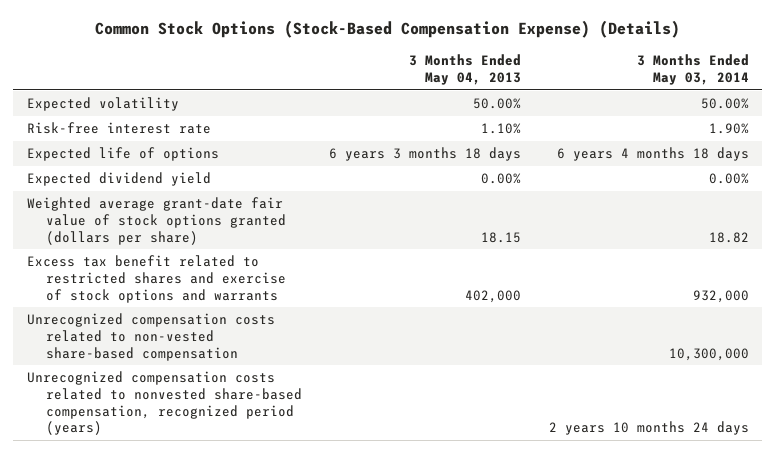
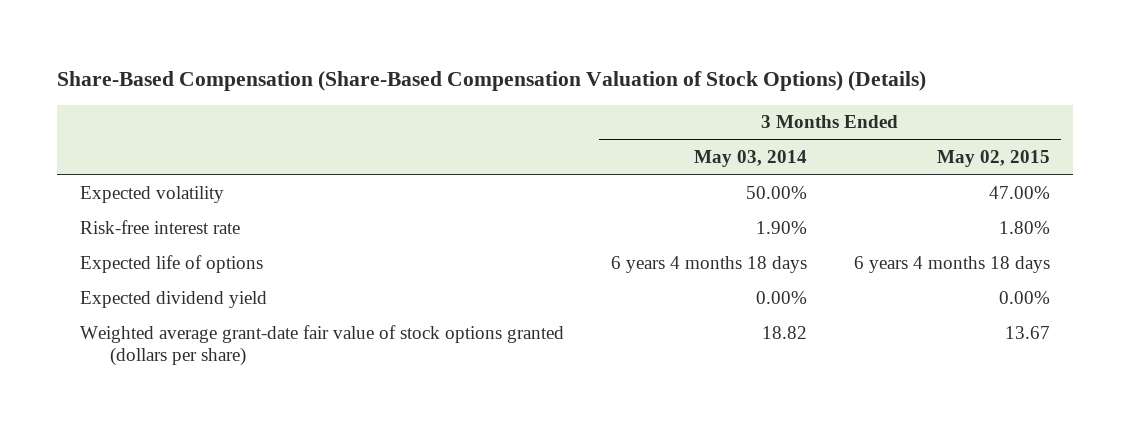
- Common Stock Options (Stock-Based Compensation Expense) (Details)
+ Share-Based Compensation (Share-Based Compensation Valuation of Stock Options) (Details)
- | 3 Months Ended May 04, 2013 | 3 Months Ended May 03, 2014
+ | 3 Months Ended May 03, 2014 | 3 Months Ended May 02, 2015
- Excess tax benefit related to restricted shares and exercise of stock options and warrants | 402,000 | 932,000
- Unrecognized compensation costs related to non-vested share-based compensation | | 10,300,000
- Unrecognized compensation costs related to nonvested share-based compensation, recognized period (years) | | 2 years 10 months 24 days

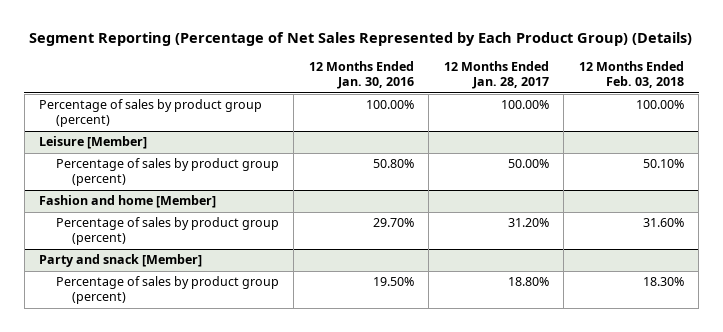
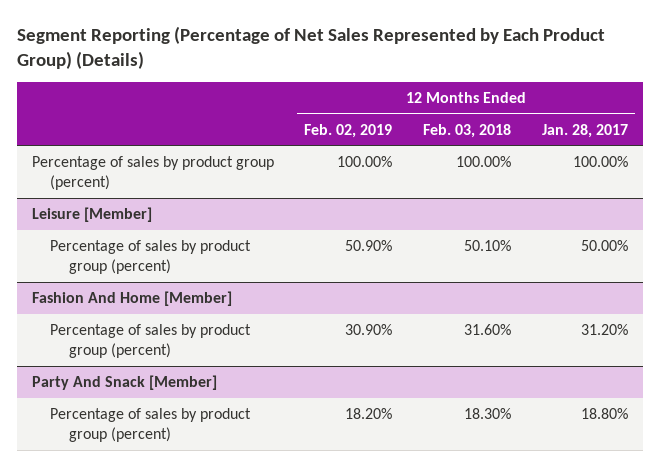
- | 12 Months Ended Jan. 30, 2016 | 12 Months Ended Jan. 28, 2017 | 12 Months Ended Feb. 03, 2018
+ | 12 Months Ended Feb. 02, 2019 | 12 Months Ended Feb. 03, 2018 | 12 Months Ended Jan. 28, 2017
- Fashion and home [Member]
+ Fashion And Home [Member]
- Party and snack [Member]
+ Party And Snack [Member]

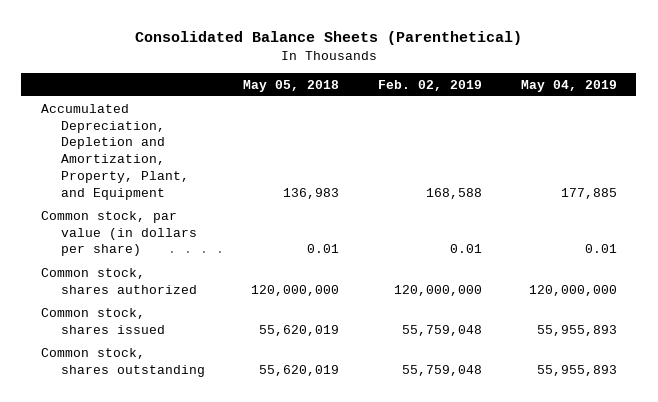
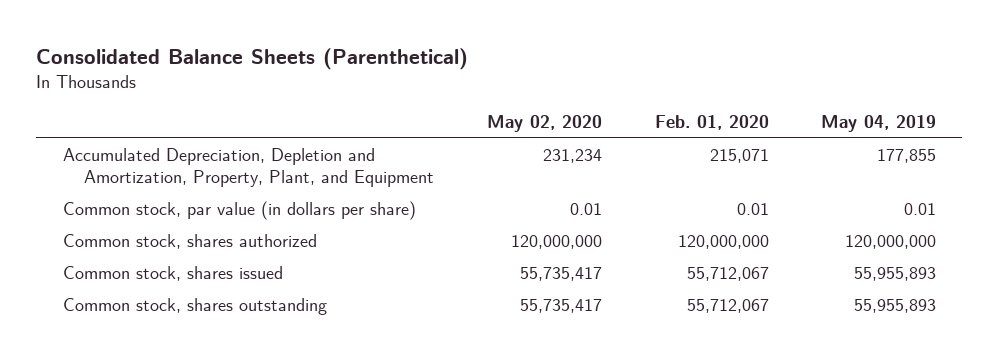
- | May 05, 2018 | Feb. 02, 2019 | May 04, 2019
+ | May 02, 2020 | Feb. 01, 2020 | May 04, 2019
- Accumulated Depreciation, Depletion and Amortization, Property, Plant, and Equipment | 136,983 | 168,588 | 177,885
+ Accumulated Depreciation, Depletion and Amortization, Property, Plant, and Equipment | 231,234 | 215,071 | 177,855

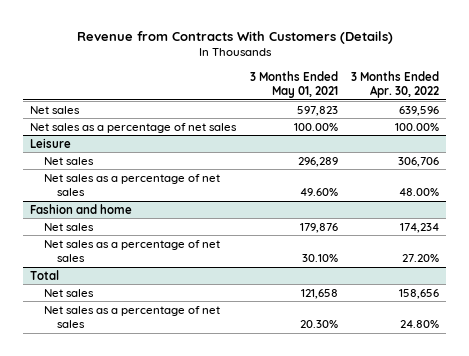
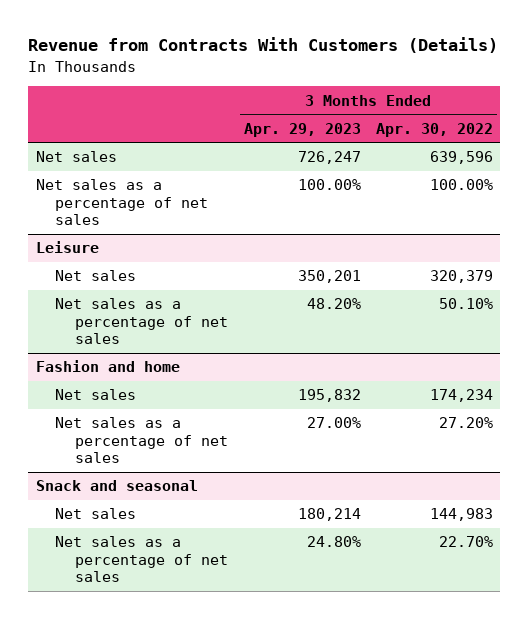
- | 3 Months Ended May 01, 2021 | 3 Months Ended Apr. 30, 2022
+ | 3 Months Ended Apr. 29, 2023 | 3 Months Ended Apr. 30, 2022
@ Leisure
- Net sales | 296,289 | 306,706
- Net sales as a percentage of net sales | 49.60% | 48.00%
+ Net sales | 350,201 | 320,379
+ Net sales as a percentage of net sales | 48.20% | 50.10%
- Total
- Net sales | 121,658 | 158,656
- Net sales as a percentage of net sales | 20.30% | 24.80%
+ Snack and seasonal
+ Net sales | 180,214 | 144,983
+ Net sales as a percentage of net sales | 24.80% | 22.70%

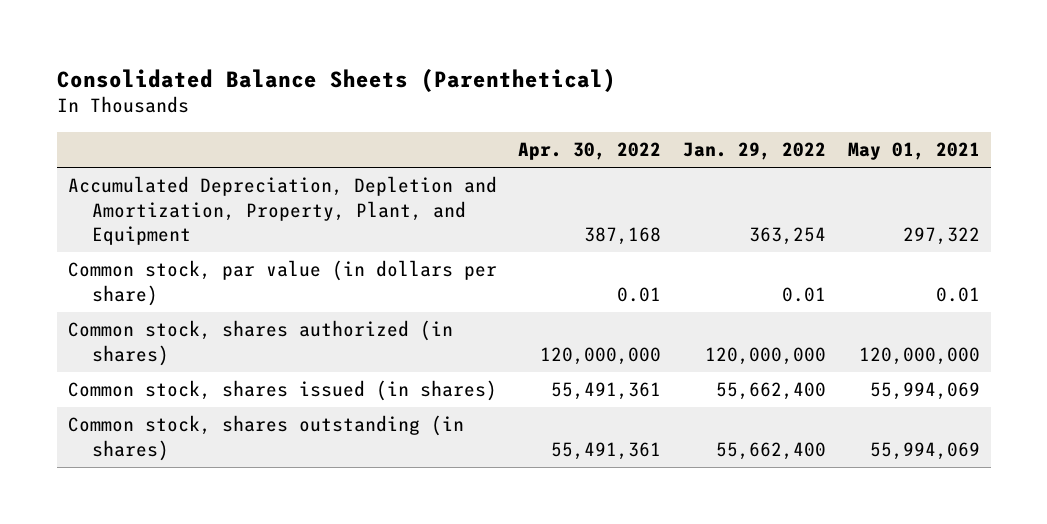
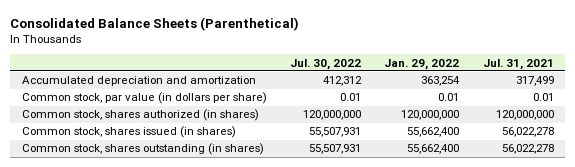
- | Apr. 30, 2022 | Jan. 29, 2022 | May 01, 2021
+ | Jul. 30, 2022 | Jan. 29, 2022 | Jul. 31, 2021
- Accumulated Depreciation, Depletion and Amortization, Property, Plant, and Equipment | 387,168 | 363,254 | 297,322
+ Accumulated depreciation and amortization | 412,312 | 363,254 | 317,499

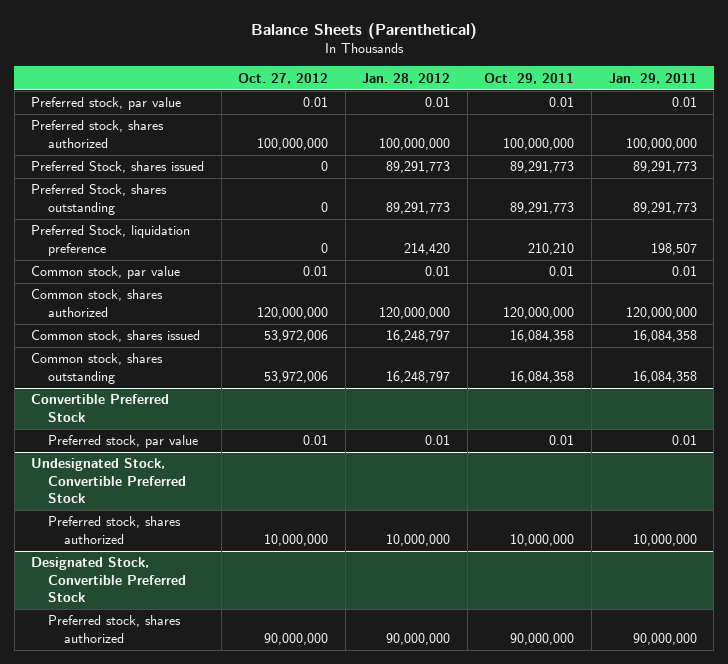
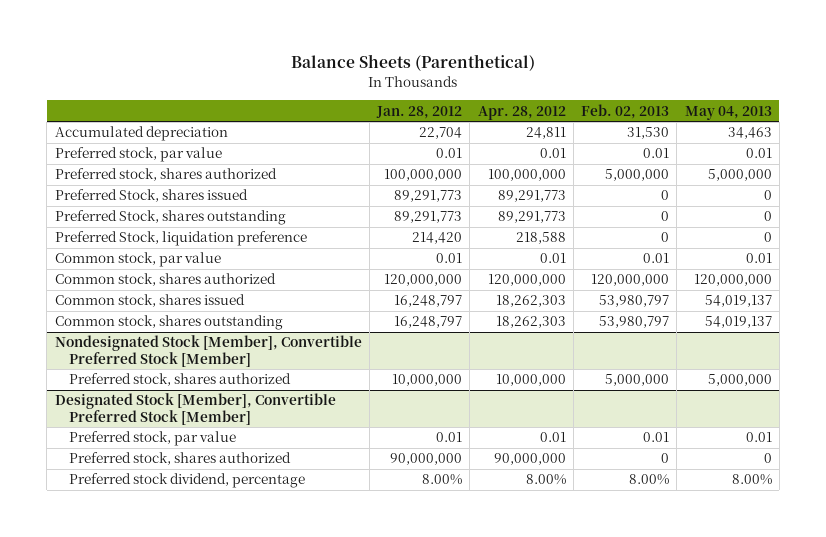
- | Oct. 27, 2012 | Jan. 28, 2012 | Oct. 29, 2011 | Jan. 29, 2011
+ | Jan. 28, 2012 | Apr. 28, 2012 | Feb. 02, 2013 | May 04, 2013
+ Accumulated depreciation | 22,704 | 24,811 | 31,530 | 34,463
- Convertible Preferred Stock
- Preferred stock, par value | 0.01 | 0.01 | 0.01 | 0.01
- Undesignated Stock, Convertible Preferred Stock
+ Nondesignated Stock [Member], Convertible Preferred Stock [Member]
- Designated Stock, Convertible Preferred Stock
+ Designated Stock [Member], Convertible Preferred Stock [Member]
+ Preferred stock, par value | 0.01 | 0.01 | 0.01 | 0.01
+ Preferred stock dividend, percentage | 8.00% | 8.00% | 8.00% | 8.00%

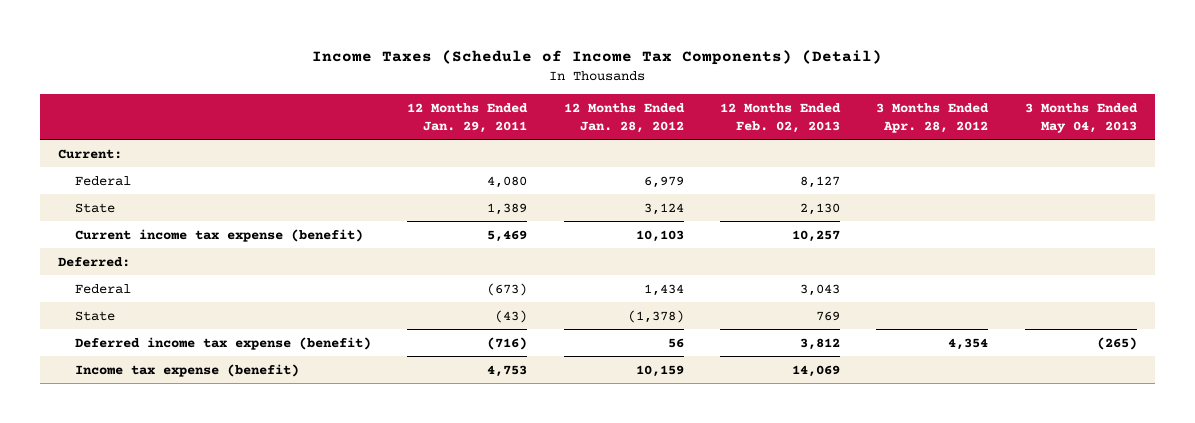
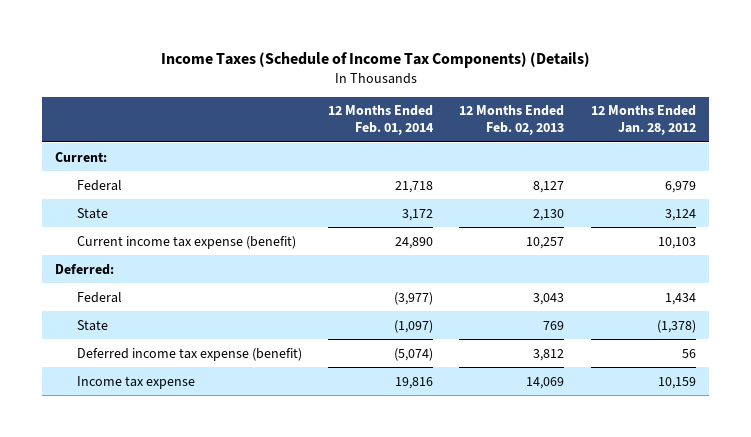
- Income Taxes (Schedule of Income Tax Components) (Detail)
+ Income Taxes (Schedule of Income Tax Components) (Details)
- | 12 Months Ended Jan. 29, 2011 | 12 Months Ended Jan. 28, 2012 | 12 Months Ended Feb. 02, 2013 | 3 Months Ended Apr. 28, 2012 | 3 Months Ended May 04, 2013
+ | 12 Months Ended Feb. 01, 2014 | 12 Months Ended Feb. 02, 2013 | 12 Months Ended Jan. 28, 2012
- Income tax expense (benefit) | 4,753 | 10,159 | 14,069 | |
+ Income tax expense | 19,816 | 14,069 | 10,159

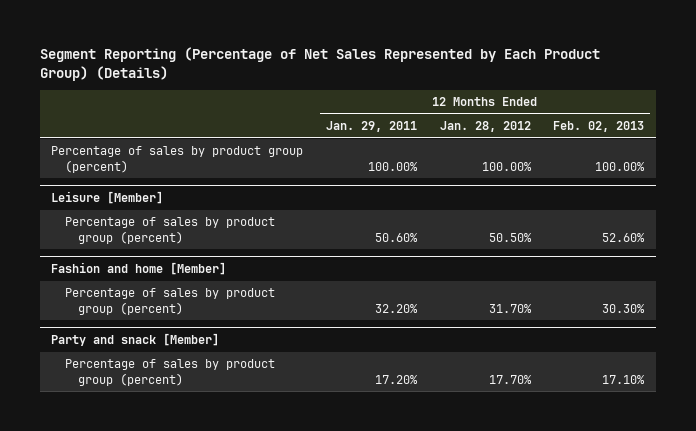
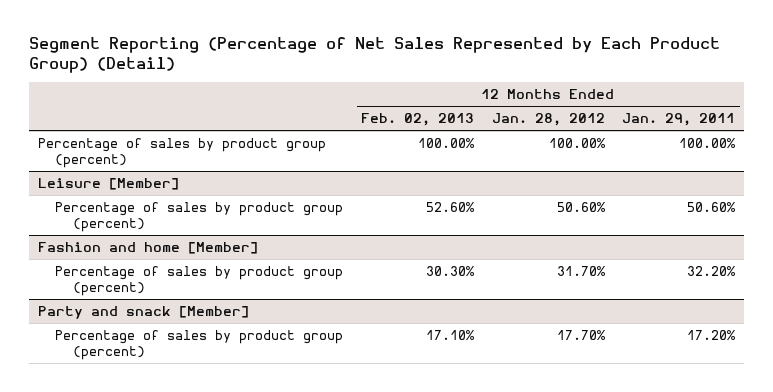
- Segment Reporting (Percentage of Net Sales Represented by Each Product Group) (Details)
+ Segment Reporting (Percentage of Net Sales Represented by Each Product Group) (Detail)
- | 12 Months Ended Jan. 29, 2011 | 12 Months Ended Jan. 28, 2012 | 12 Months Ended Feb. 02, 2013
+ | 12 Months Ended Feb. 02, 2013 | 12 Months Ended Jan. 28, 2012 | 12 Months Ended Jan. 29, 2011
@ Leisure [Member]
- Percentage of sales by product group (percent) | 50.60% | 50.50% | 52.60%
+ Percentage of sales by product group (percent) | 52.60% | 50.60% | 50.60%

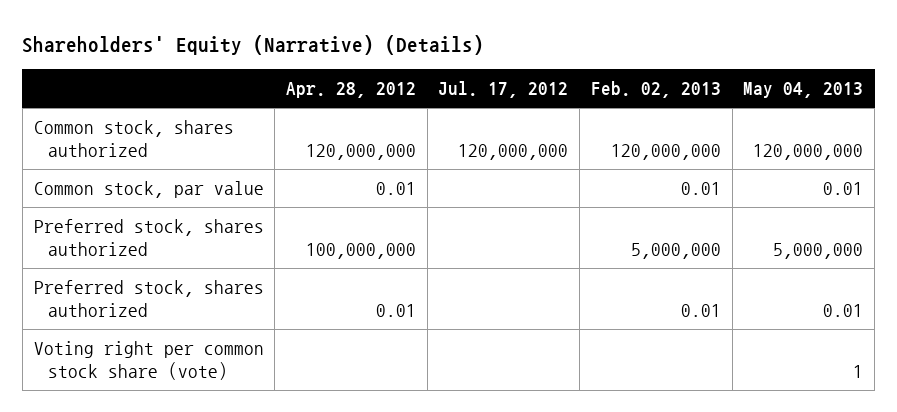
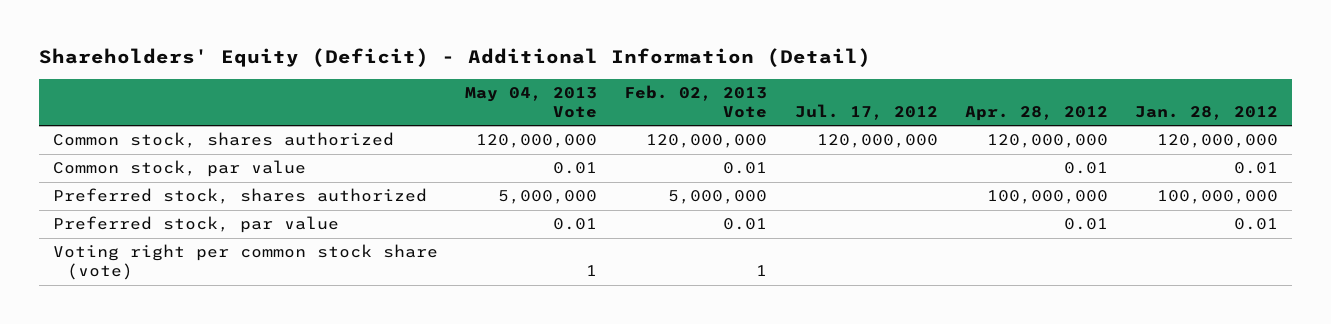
- Shareholders' Equity (Narrative) (Details)
+ Shareholders' Equity (Deficit) - Additional Information (Detail)
- | Apr. 28, 2012 | Jul. 17, 2012 | Feb. 02, 2013 | May 04, 2013
+ | May 04, 2013 Vote | Feb. 02, 2013 Vote | Jul. 17, 2012 | Apr. 28, 2012 | Jan. 28, 2012
- Preferred stock, shares authorized | 0.01 | | 0.01 | 0.01
+ Preferred stock, par value | 0.01 | 0.01 | | 0.01 | 0.01

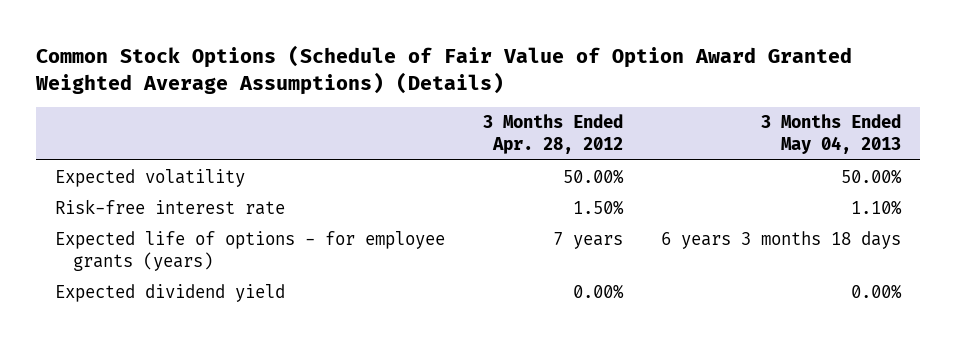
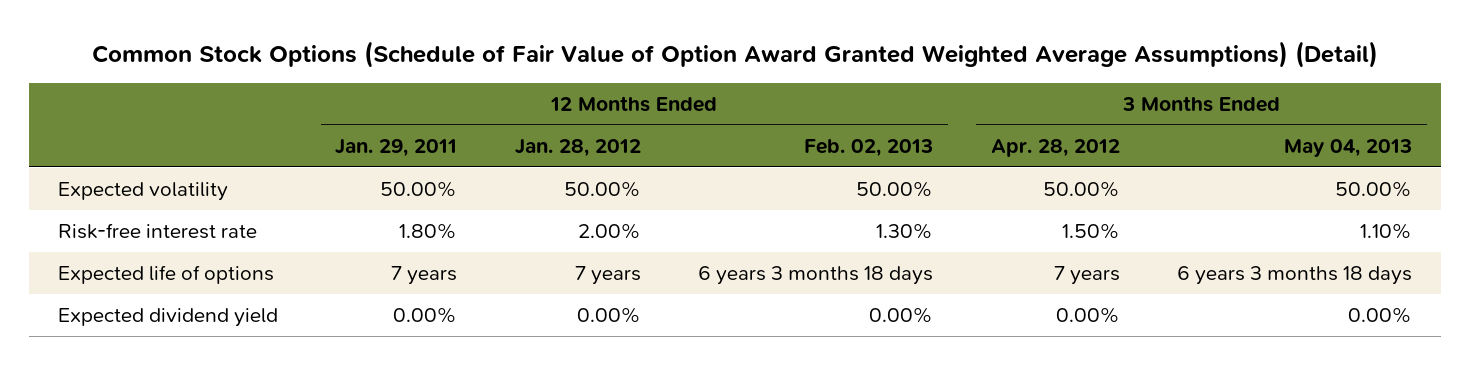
- Common Stock Options (Schedule of Fair Value of Option Award Granted Weighted Average Assumptions) (Details)
+ Common Stock Options (Schedule of Fair Value of Option Award Granted Weighted Average Assumptions) (Detail)
- | 3 Months Ended Apr. 28, 2012 | 3 Months Ended May 04, 2013
+ | 12 Months Ended Jan. 29, 2011 | 12 Months Ended Jan. 28, 2012 | 12 Months Ended Feb. 02, 2013 | 3 Months Ended Apr. 28, 2012 | 3 Months Ended May 04, 2013
- Expected life of options - for employee grants (years) | 7 years | 6 years 3 months 18 days
+ Expected life of options | 7 years | 7 years | 6 years 3 months 18 days | 7 years | 6 years 3 months 18 days

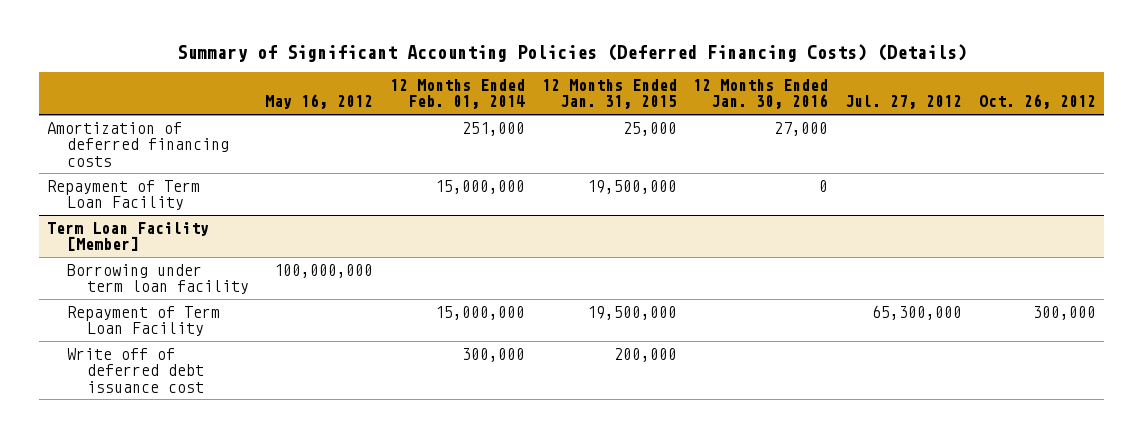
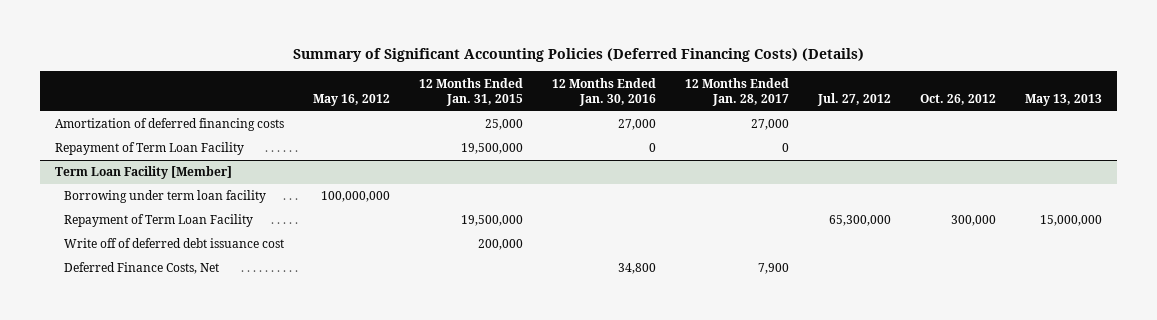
- | May 16, 2012 | 12 Months Ended Feb. 01, 2014 | 12 Months Ended Jan. 31, 2015 | 12 Months Ended Jan. 30, 2016 | Jul. 27, 2012 | Oct. 26, 2012
+ | May 16, 2012 | 12 Months Ended Jan. 31, 2015 | 12 Months Ended Jan. 30, 2016 | 12 Months Ended Jan. 28, 2017 | Jul. 27, 2012 | Oct. 26, 2012 | May 13, 2013
@ Term Loan Facility [Member]
+ Deferred Finance Costs, Net | | | 34,800 | 7,900 | | |

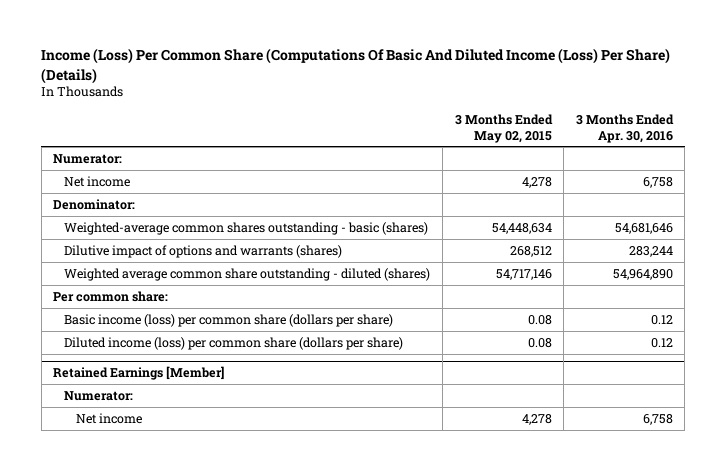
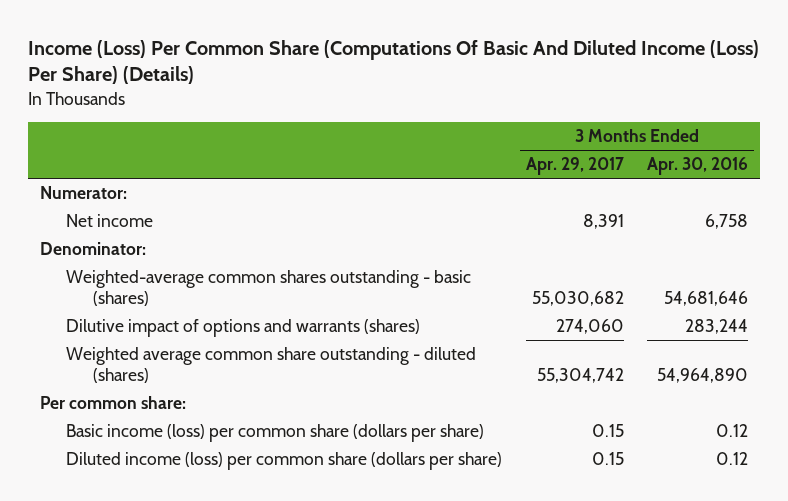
- | 3 Months Ended May 02, 2015 | 3 Months Ended Apr. 30, 2016
+ | 3 Months Ended Apr. 29, 2017 | 3 Months Ended Apr. 30, 2016
- Retained Earnings [Member]
- Numerator:
- Net income | 4,278 | 6,758

